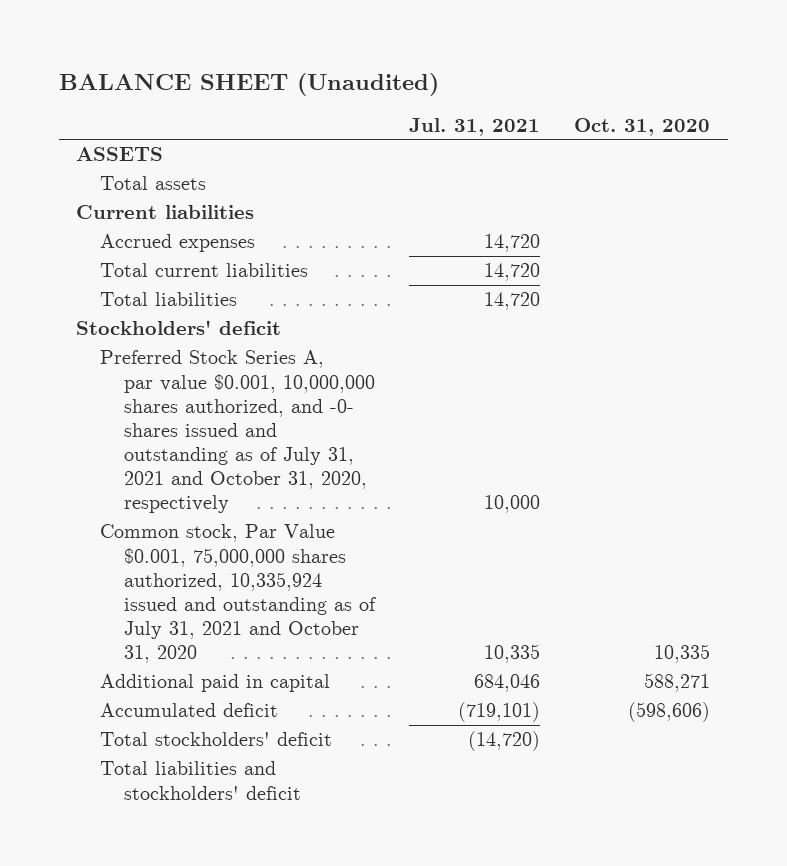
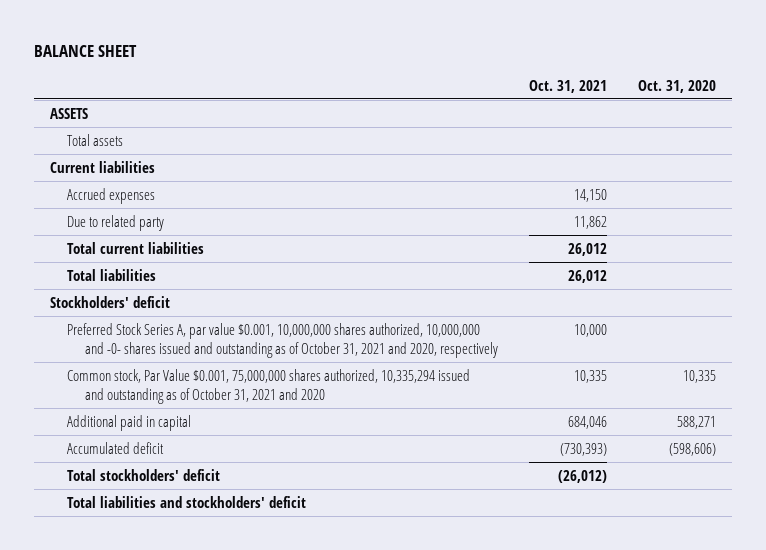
- BALANCE SHEET (Unaudited)
+ BALANCE SHEET
- | Jul. 31, 2021 | Oct. 31, 2020
+ | Oct. 31, 2021 | Oct. 31, 2020
+ Due to related party | 11,862 |
- Preferred Stock Series A, par value $0.001, 10,000,000 shares authorized, and -0- shares issued and outstanding as of July 31, 2021 and October 31, 2020, respectively | 10,000 |
- Common stock, Par Value $0.001, 75,000,000 shares authorized, 10,335,924 issued and outstanding as of July 31, 2021 and October 31, 2020 | 10,335 | 10,335
+ Preferred Stock Series A, par value $0.001, 10,000,000 shares authorized, 10,000,000 and -0- shares issued and outstanding as of October 31, 2021 and 2020, respectively | 10,000 |
+ Common stock, Par Value $0.001, 75,000,000 shares authorized, 10,335,294 issued and outstanding as of October 31, 2021 and 2020 | 10,335 | 10,335

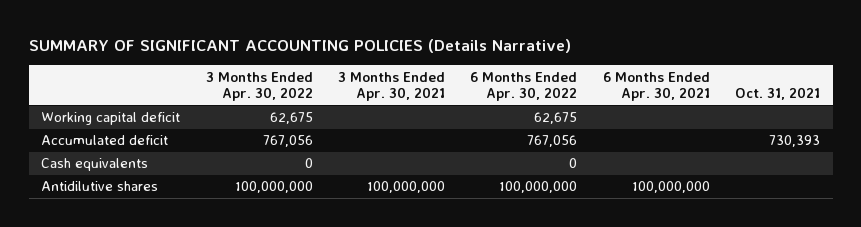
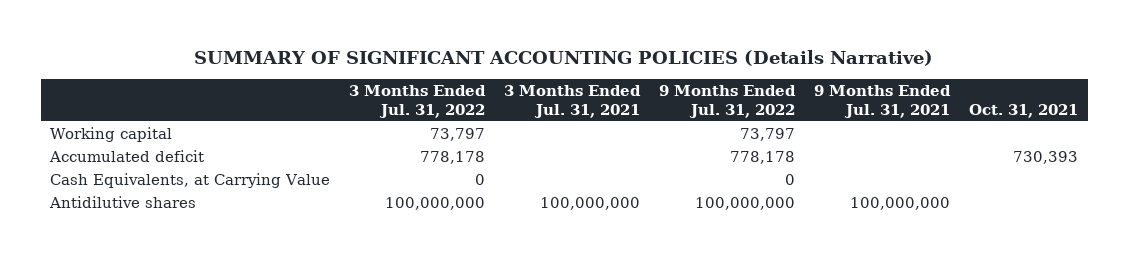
- | 3 Months Ended Apr. 30, 2022 | 3 Months Ended Apr. 30, 2021 | 6 Months Ended Apr. 30, 2022 | 6 Months Ended Apr. 30, 2021 | Oct. 31, 2021
+ | 3 Months Ended Jul. 31, 2022 | 3 Months Ended Jul. 31, 2021 | 9 Months Ended Jul. 31, 2022 | 9 Months Ended Jul. 31, 2021 | Oct. 31, 2021
- Working capital deficit | 62,675 | | 62,675 | |
+ Working capital | 73,797 | | 73,797 | |
- Cash equivalents | 0 | | 0 | |
+ Cash Equivalents, at Carrying Value | 0 | | 0 | |

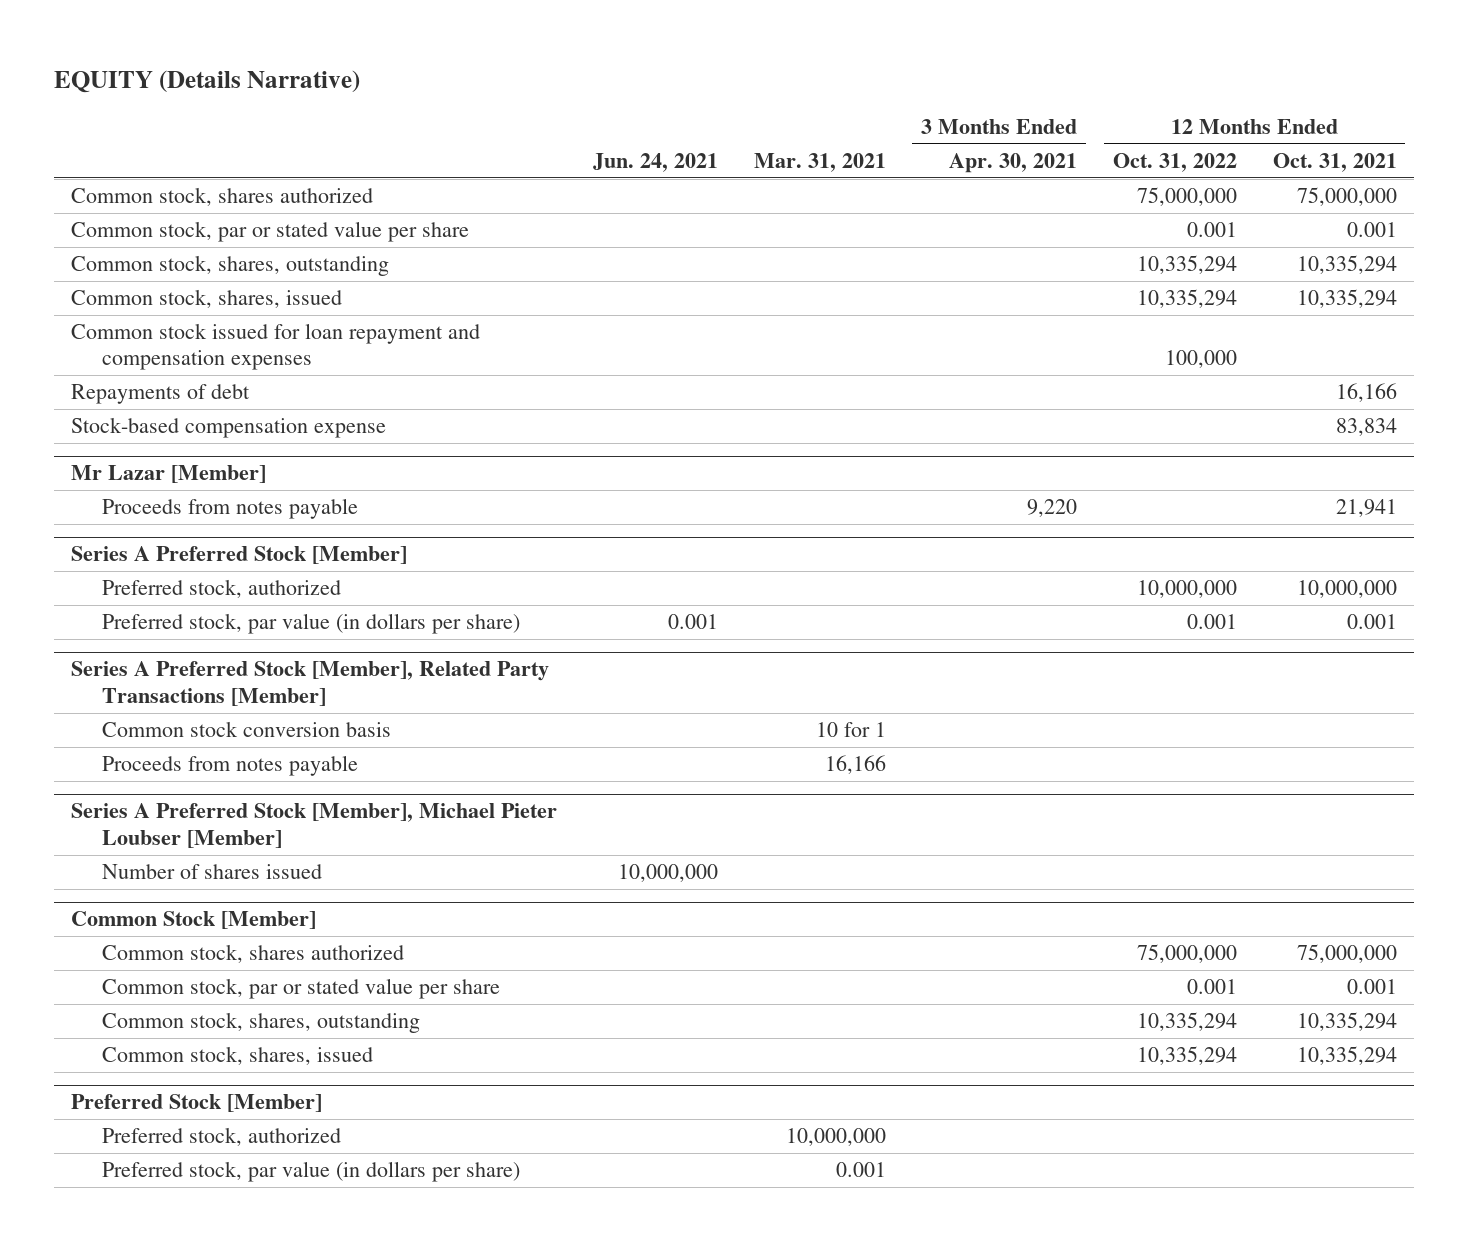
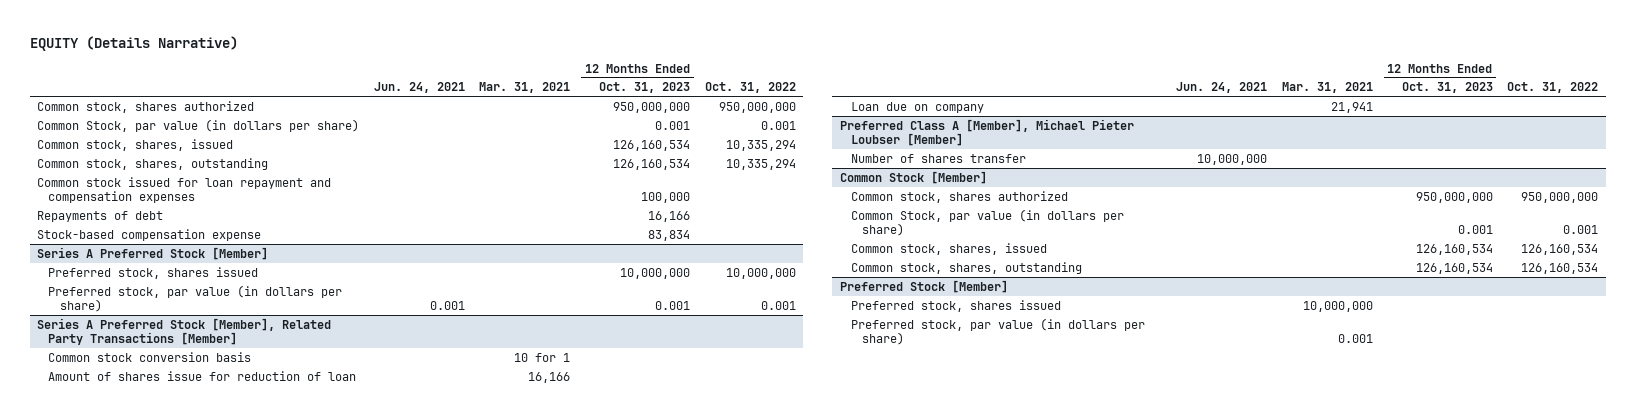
- | Jun. 24, 2021 | Mar. 31, 2021 | 3 Months Ended Apr. 30, 2021 | 12 Months Ended Oct. 31, 2022 | 12 Months Ended Oct. 31, 2021
+ | Jun. 24, 2021 | Mar. 31, 2021 | 12 Months Ended Oct. 31, 2023 | Oct. 31, 2022
- Common stock, par or stated value per share | | | | 0.001 | 0.001
+ Common Stock, par value (in dollars per share) | | | 0.001 | 0.001
moved down: Common stock, shares, outstanding | | | 126,160,534 | 10,335,294
- Mr Lazar [Member]
- Proceeds from notes payable | | | 9,220 | | 21,941
@ Series A Preferred Stock [Member]
- Preferred stock, authorized | | | | 10,000,000 | 10,000,000
+ Preferred stock, shares issued | | | 10,000,000 | 10,000,000
@ Series A Preferred Stock [Member], Related Party Transactions [Member]
- Proceeds from notes payable | | 16,166 | | |
- Series A Preferred Stock [Member], Michael Pieter Loubser [Member]
- Number of shares issued | 10,000,000 | | | |
@ Series A Preferred Stock [Member], Related Party Transactions [Member]
+ Amount of shares issue for reduction of loan | | 16,166 | |
+ Loan due on company | | 21,941 | |
+ Preferred Class A [Member], Michael Pieter Loubser [Member]
+ Number of shares transfer | 10,000,000 | | |
@ Common Stock [Member]
- Common stock, par or stated value per share | | | | 0.001 | 0.001
+ Common Stock, par value (in dollars per share) | | | 0.001 | 0.001
moved down: Common stock, shares, outstanding | | | 126,160,534 | 126,160,534
@ Preferred Stock [Member]
- Preferred stock, authorized | | 10,000,000 | | |
+ Preferred stock, shares issued | | 10,000,000 | |

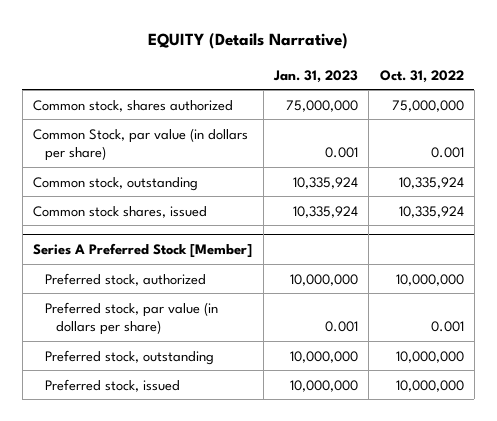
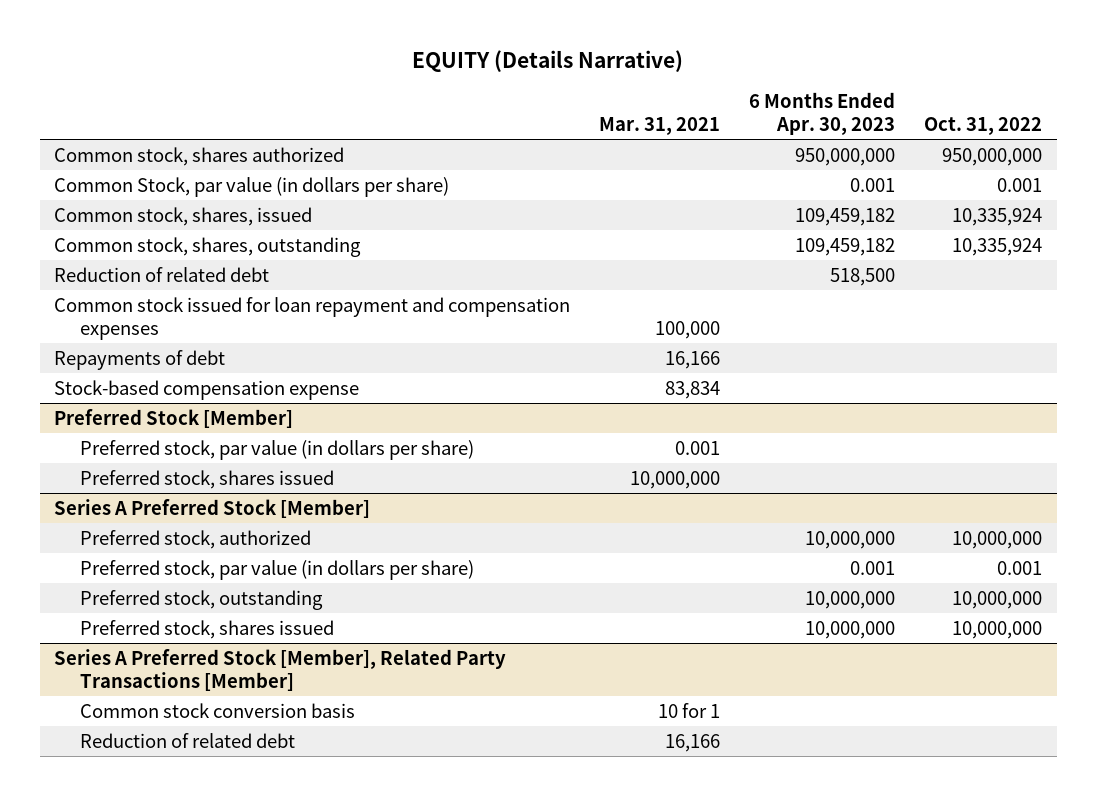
- | Jan. 31, 2023 | Oct. 31, 2022
+ | Mar. 31, 2021 | 6 Months Ended Apr. 30, 2023 | Oct. 31, 2022
- Common stock, shares authorized | 75,000,000 | 75,000,000
+ Common stock, shares authorized | | 950,000,000 | 950,000,000
- Common stock, outstanding | 10,335,924 | 10,335,924
- Common stock shares, issued | 10,335,924 | 10,335,924
+ Common stock, shares, issued | | 109,459,182 | 10,335,924
+ Common stock, shares, outstanding | | 109,459,182 | 10,335,924
+ Reduction of related debt | | 518,500 |
+ Common stock issued for loan repayment and compensation expenses | 100,000 | |
+ Repayments of debt | 16,166 | |
+ Stock-based compensation expense | 83,834 | |
+ Preferred Stock [Member]
+ Preferred stock, par value (in dollars per share) | 0.001 | |
+ Preferred stock, shares issued | 10,000,000 | |
@ Series A Preferred Stock [Member]
- Preferred stock, issued | 10,000,000 | 10,000,000
+ Preferred stock, shares issued | | 10,000,000 | 10,000,000
+ Series A Preferred Stock [Member], Related Party Transactions [Member]
+ Common stock conversion basis | 10 for 1 | |
+ Reduction of related debt | 16,166 | |

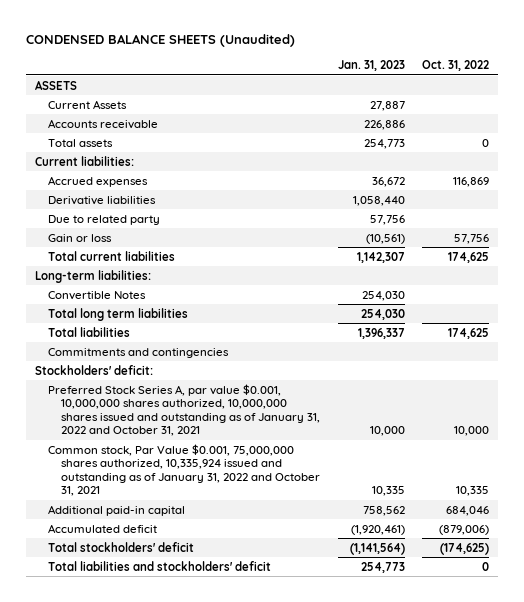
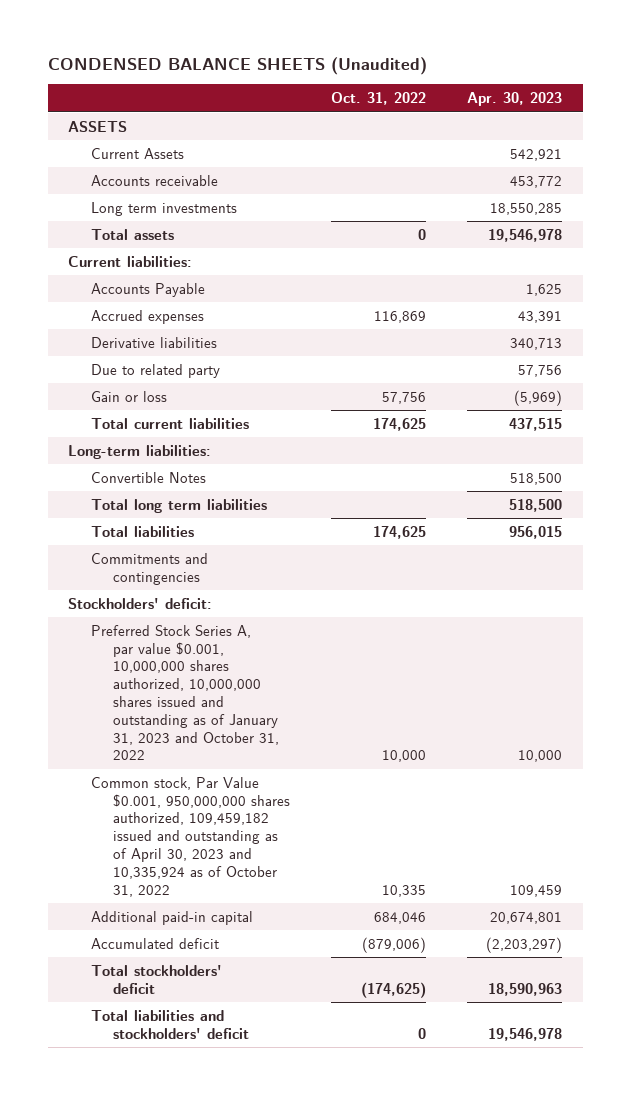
- | Jan. 31, 2023 | Oct. 31, 2022
+ | Oct. 31, 2022 | Apr. 30, 2023
+ Long term investments | | 18,550,285
+ Accounts Payable | | 1,625
- Preferred Stock Series A, par value $0.001, 10,000,000 shares authorized, 10,000,000 shares issued and outstanding as of January 31, 2022 and October 31, 2021 | 10,000 | 10,000
- Common stock, Par Value $0.001, 75,000,000 shares authorized, 10,335,924 issued and outstanding as of January 31, 2022 and October 31, 2021 | 10,335 | 10,335
+ Preferred Stock Series A, par value $0.001, 10,000,000 shares authorized, 10,000,000 shares issued and outstanding as of January 31, 2023 and October 31, 2022 | 10,000 | 10,000
+ Common stock, Par Value $0.001, 950,000,000 shares authorized, 109,459,182 issued and outstanding as of April 30, 2023 and 10,335,924 as of October 31, 2022 | 10,335 | 109,459

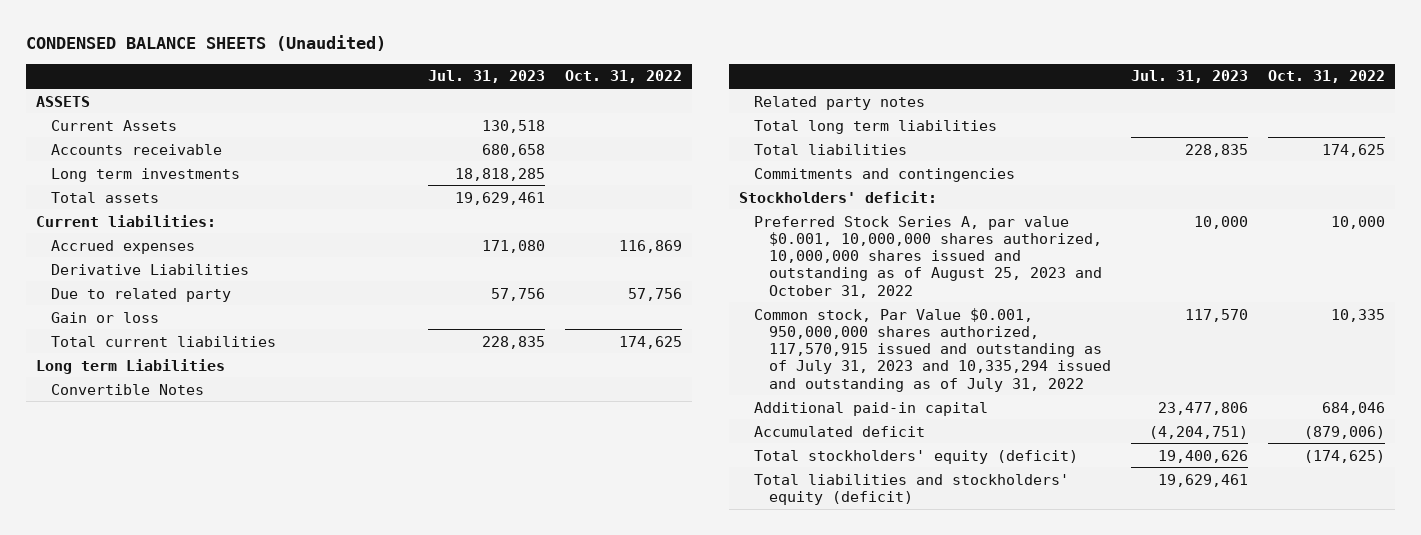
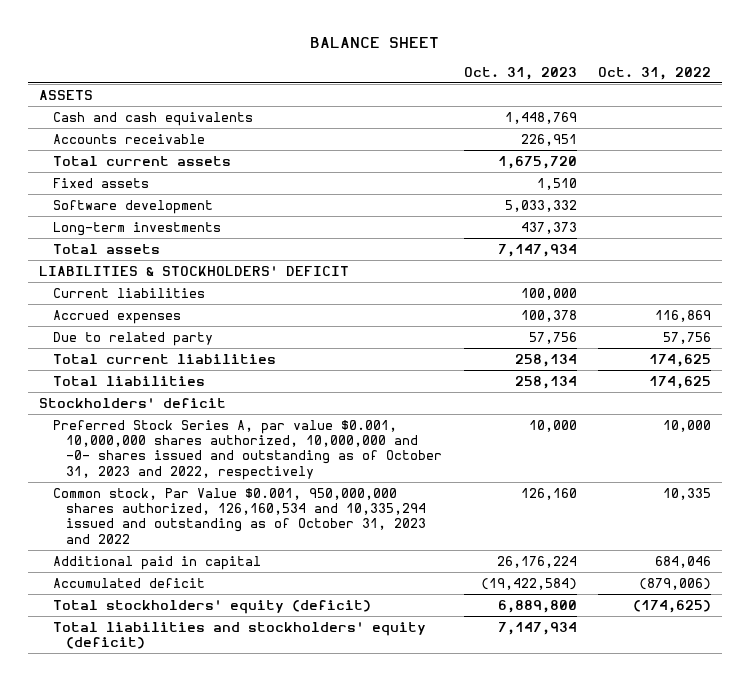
- CONDENSED BALANCE SHEETS (Unaudited)
+ BALANCE SHEET
- | Jul. 31, 2023 | Oct. 31, 2022
+ | Oct. 31, 2023 | Oct. 31, 2022
- Current Assets | 130,518 |
+ Cash and cash equivalents | 1,448,769 |
- Long term investments | 18,818,285 |
+ Total current assets | 1,675,720 |
+ Fixed assets | 1,510 |
+ Software development | 5,033,332 |
+ Long-term investments | 437,373 |
- Current liabilities:
+ LIABILITIES & STOCKHOLDERS' DEFICIT
+ Current liabilities | 100,000 |
- Derivative Liabilities
- Gain or loss
- Long term Liabilities
- Convertible Notes
- Related party notes
- Total long term liabilities
- Commitments and contingencies
- Stockholders' deficit:
- Preferred Stock Series A, par value $0.001, 10,000,000 shares authorized, 10,000,000 shares issued and outstanding as of August 25, 2023 and October 31, 2022 | 10,000 | 10,000
- Common stock, Par Value $0.001, 950,000,000 shares authorized, 117,570,915 issued and outstanding as of July 31, 2023 and 10,335,294 issued and outstanding as of July 31, 2022 | 117,570 | 10,335
- Additional paid-in capital | 23,477,806 | 684,046
+ Stockholders' deficit
+ Preferred Stock Series A, par value $0.001, 10,000,000 shares authorized, 10,000,000 and -0- shares issued and outstanding as of October 31, 2023 and 2022, respectively | 10,000 | 10,000
+ Common stock, Par Value $0.001, 950,000,000 shares authorized, 126,160,534 and 10,335,294 issued and outstanding as of October 31, 2023 and 2022 | 126,160 | 10,335
+ Additional paid in capital | 26,176,224 | 684,046

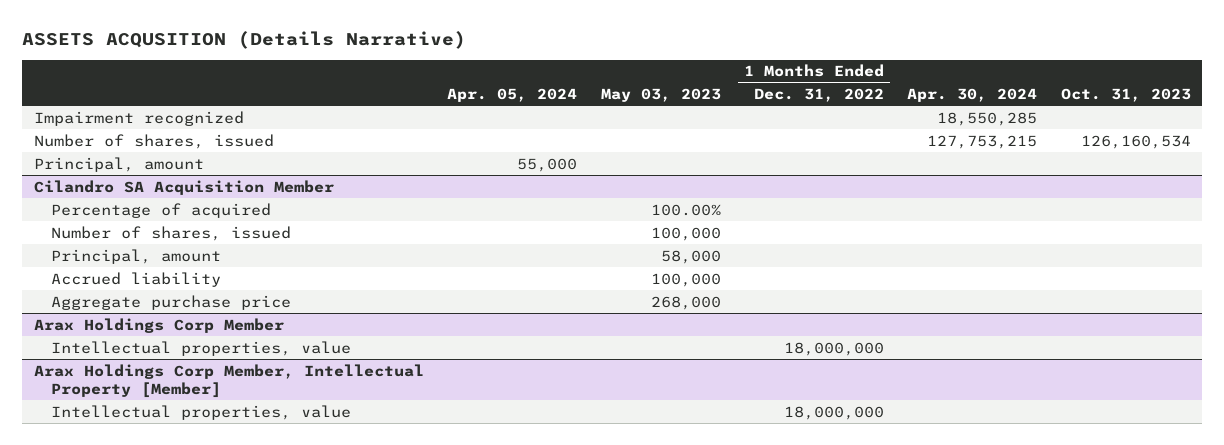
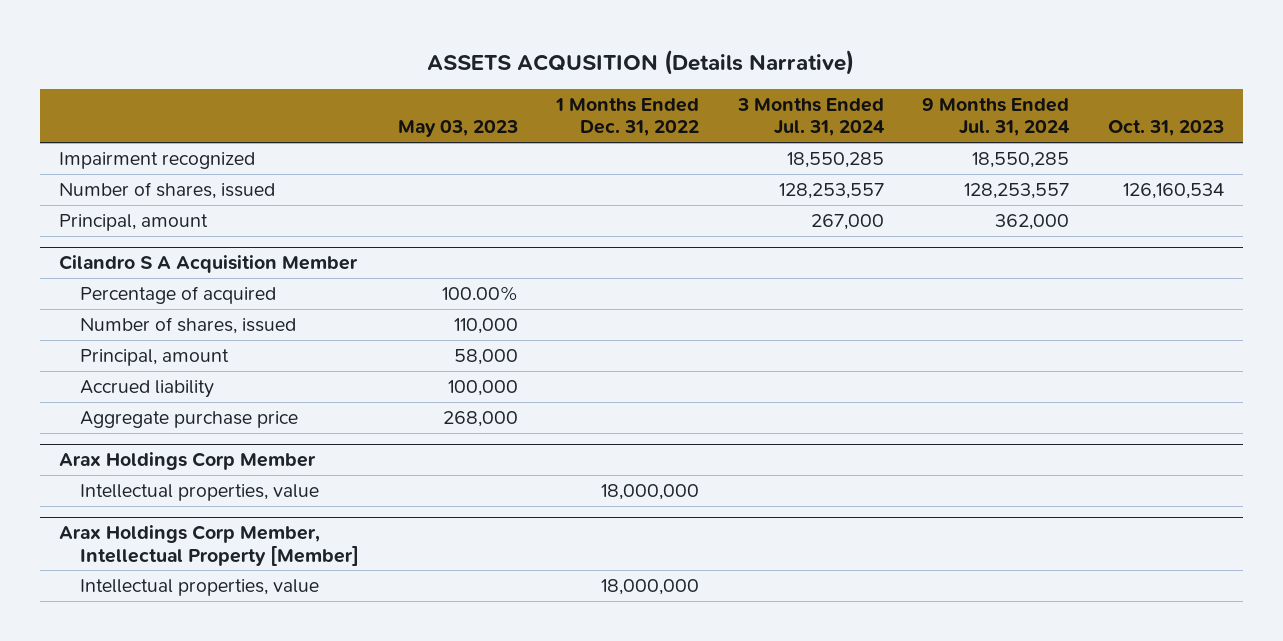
- | Apr. 05, 2024 | May 03, 2023 | 1 Months Ended Dec. 31, 2022 | Apr. 30, 2024 | Oct. 31, 2023
+ | May 03, 2023 | 1 Months Ended Dec. 31, 2022 | 3 Months Ended Jul. 31, 2024 | 9 Months Ended Jul. 31, 2024 | Oct. 31, 2023
- Cilandro SA Acquisition Member
+ Cilandro S A Acquisition Member
- Number of shares, issued | | 100,000 | | |
+ Number of shares, issued | 110,000 | | | |

